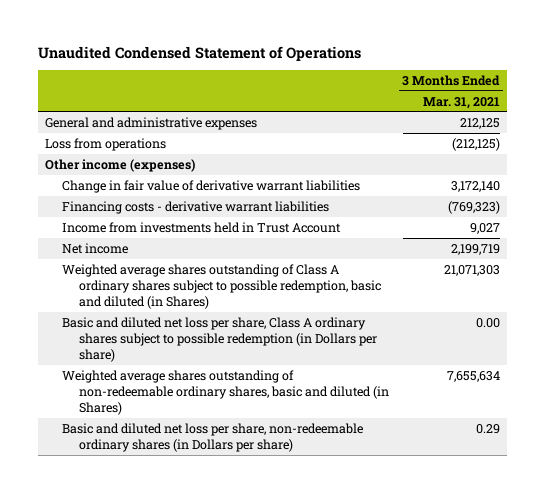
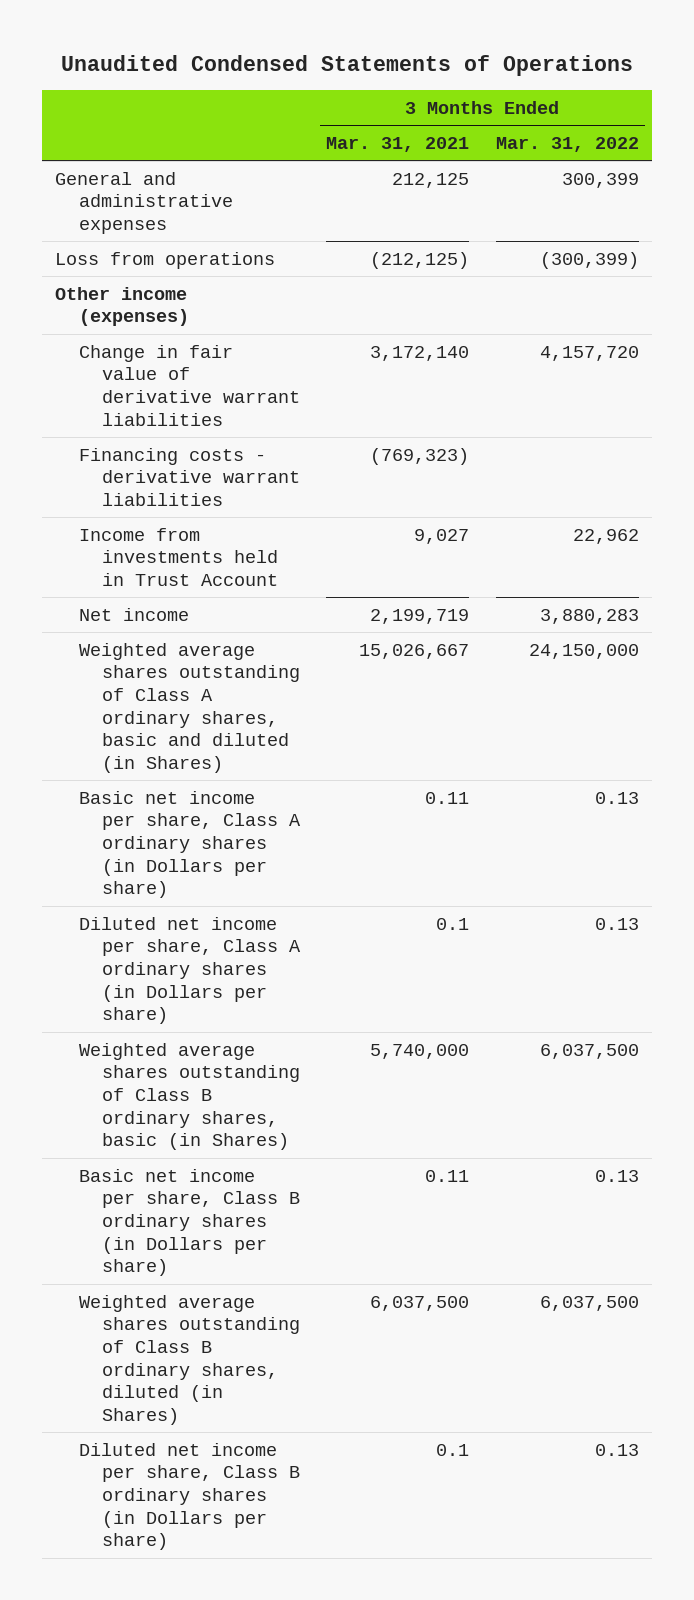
- Unaudited Condensed Statement of Operations
+ Unaudited Condensed Statements of Operations
- | 3 Months Ended Mar. 31, 2021
+ | 3 Months Ended Mar. 31, 2021 | 3 Months Ended Mar. 31, 2022
- Weighted average shares outstanding of Class A ordinary shares subject to possible redemption, basic and diluted (in Shares) | 21,071,303
- Basic and diluted net loss per share, Class A ordinary shares subject to possible redemption (in Dollars per share) | 0.00
- Weighted average shares outstanding of non-redeemable ordinary shares, basic and diluted (in Shares) | 7,655,634
- Basic and diluted net loss per share, non-redeemable ordinary shares (in Dollars per share) | 0.29
+ Weighted average shares outstanding of Class A ordinary shares, basic and diluted (in Shares) | 15,026,667 | 24,150,000
+ Basic net income per share, Class A ordinary shares (in Dollars per share) | 0.11 | 0.13
+ Diluted net income per share, Class A ordinary shares (in Dollars per share) | 0.1 | 0.13
+ Weighted average shares outstanding of Class B ordinary shares, basic (in Shares) | 5,740,000 | 6,037,500
+ Basic net income per share, Class B ordinary shares (in Dollars per share) | 0.11 | 0.13
+ Weighted average shares outstanding of Class B ordinary shares, diluted (in Shares) | 6,037,500 | 6,037,500
+ Diluted net income per share, Class B ordinary shares (in Dollars per share) | 0.1 | 0.13

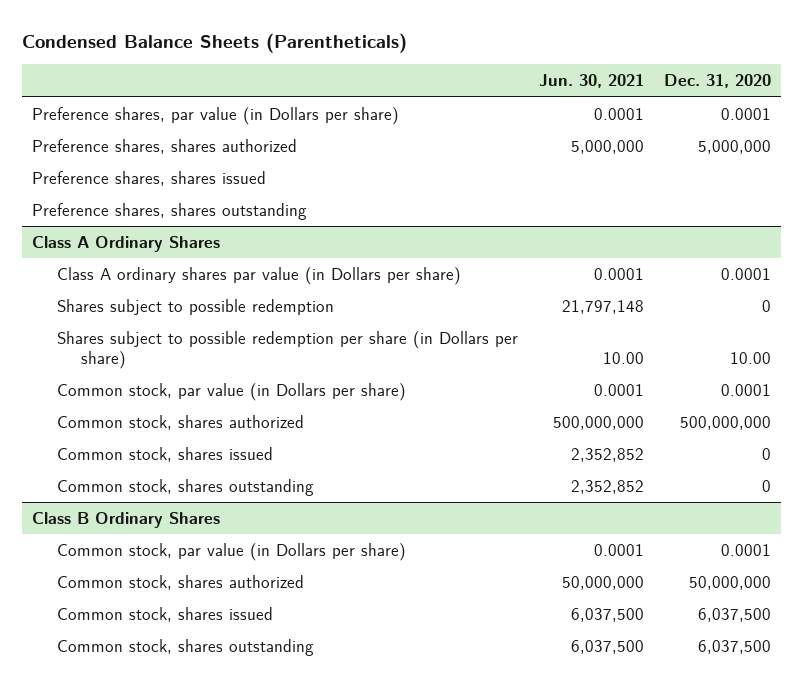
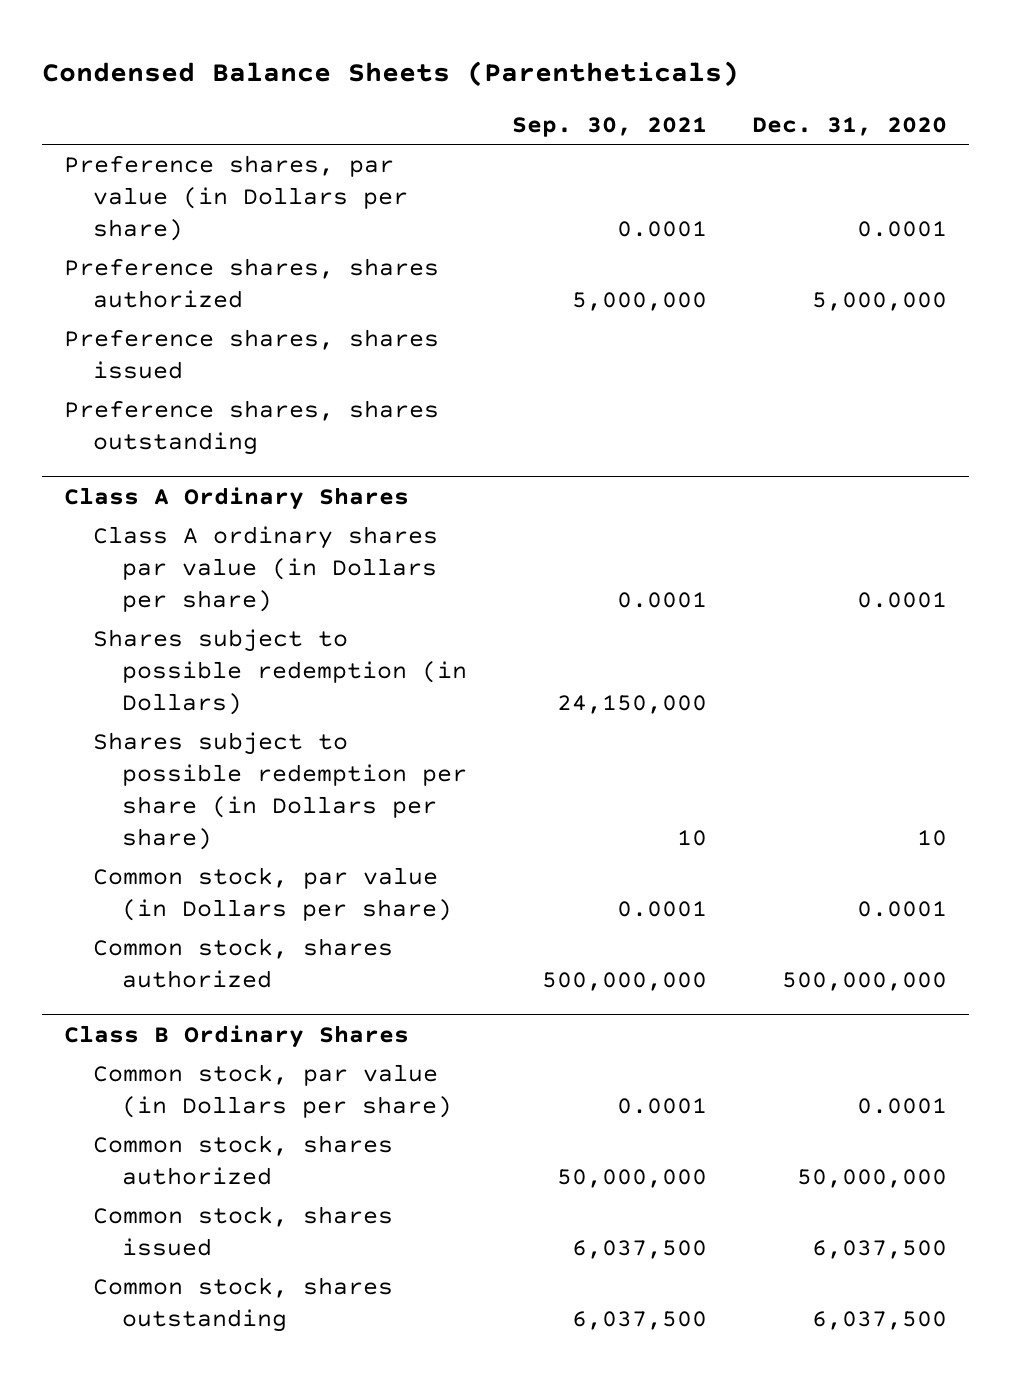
- | Jun. 30, 2021 | Dec. 31, 2020
+ | Sep. 30, 2021 | Dec. 31, 2020
@ Class A Ordinary Shares
- Shares subject to possible redemption | 21,797,148 | 0
- Shares subject to possible redemption per share (in Dollars per share) | 10.00 | 10.00
+ Shares subject to possible redemption (in Dollars) | 24,150,000 |
+ Shares subject to possible redemption per share (in Dollars per share) | 10 | 10
- Common stock, shares issued | 2,352,852 | 0
- Common stock, shares outstanding | 2,352,852 | 0

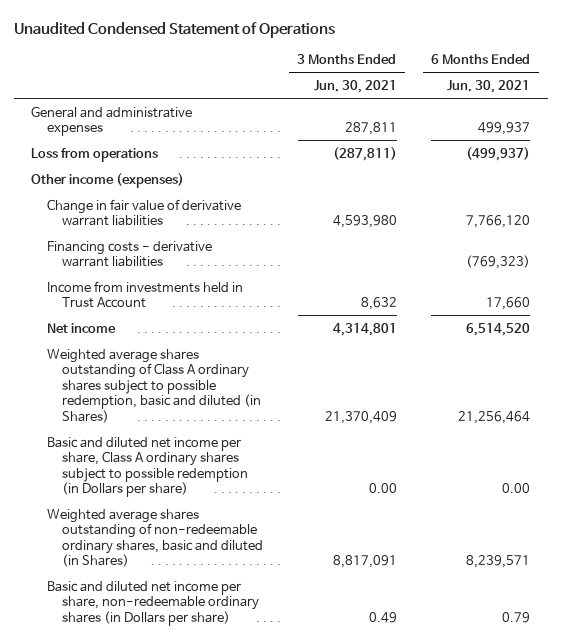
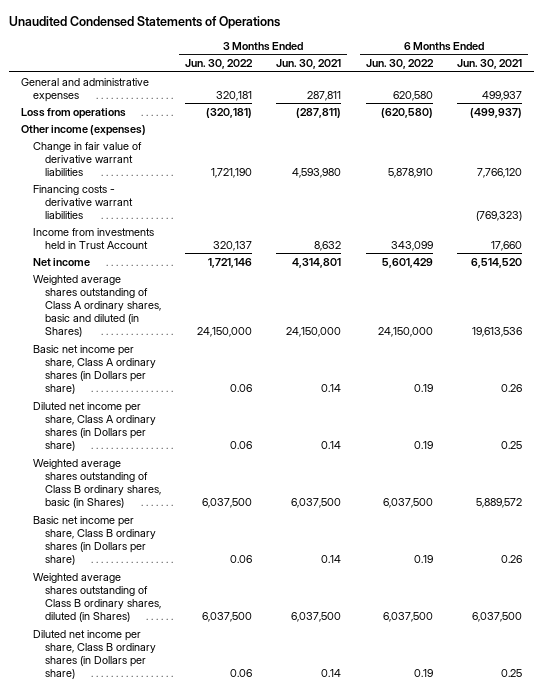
- Unaudited Condensed Statement of Operations
+ Unaudited Condensed Statements of Operations
- | 3 Months Ended Jun. 30, 2021 | 6 Months Ended Jun. 30, 2021
+ | 3 Months Ended Jun. 30, 2022 | 3 Months Ended Jun. 30, 2021 | 6 Months Ended Jun. 30, 2022 | 6 Months Ended Jun. 30, 2021
- Weighted average shares outstanding of Class A ordinary shares subject to possible redemption, basic and diluted (in Shares) | 21,370,409 | 21,256,464
- Basic and diluted net income per share, Class A ordinary shares subject to possible redemption (in Dollars per share) | 0.00 | 0.00
- Weighted average shares outstanding of non-redeemable ordinary shares, basic and diluted (in Shares) | 8,817,091 | 8,239,571
- Basic and diluted net income per share, non-redeemable ordinary shares (in Dollars per share) | 0.49 | 0.79
+ Weighted average shares outstanding of Class A ordinary shares, basic and diluted (in Shares) | 24,150,000 | 24,150,000 | 24,150,000 | 19,613,536
+ Basic net income per share, Class A ordinary shares (in Dollars per share) | 0.06 | 0.14 | 0.19 | 0.26
+ Diluted net income per share, Class A ordinary shares (in Dollars per share) | 0.06 | 0.14 | 0.19 | 0.25
+ Weighted average shares outstanding of Class B ordinary shares, basic (in Shares) | 6,037,500 | 6,037,500 | 6,037,500 | 5,889,572
+ Basic net income per share, Class B ordinary shares (in Dollars per share) | 0.06 | 0.14 | 0.19 | 0.26
+ Weighted average shares outstanding of Class B ordinary shares, diluted (in Shares) | 6,037,500 | 6,037,500 | 6,037,500 | 6,037,500
+ Diluted net income per share, Class B ordinary shares (in Dollars per share) | 0.06 | 0.14 | 0.19 | 0.25

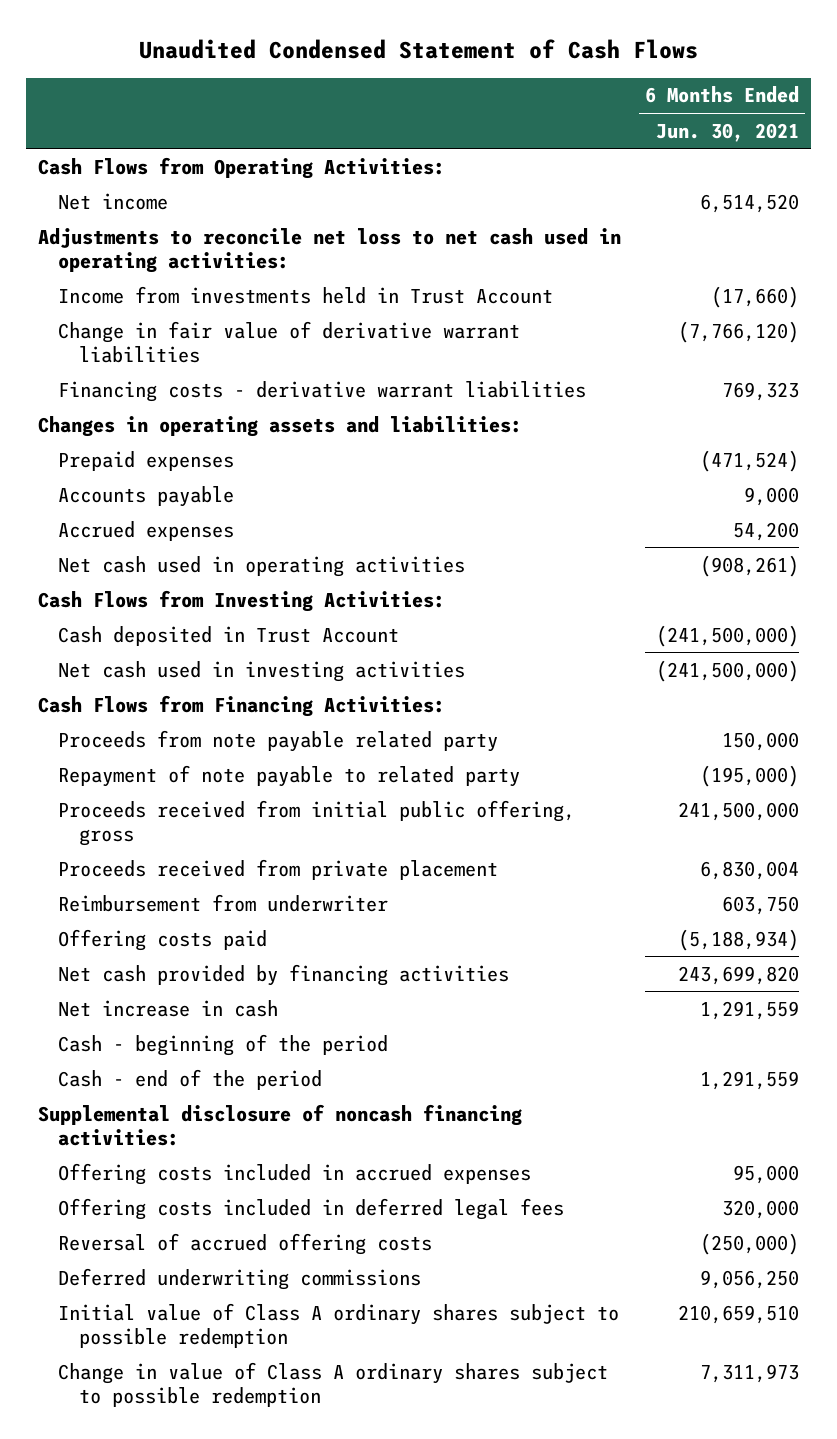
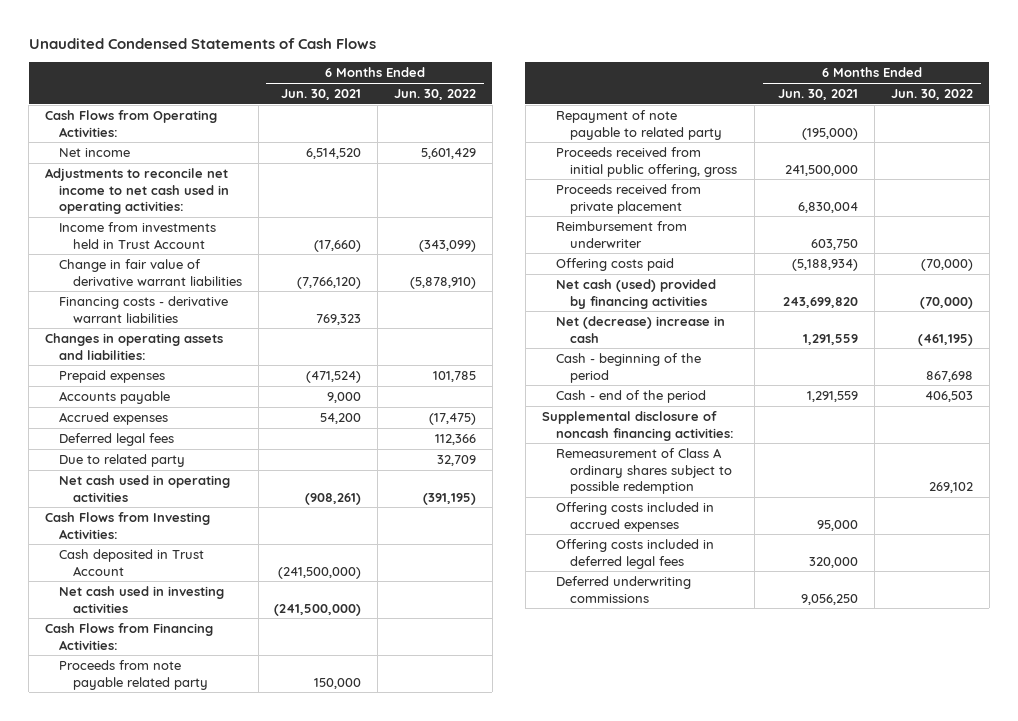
- Unaudited Condensed Statement of Cash Flows
+ Unaudited Condensed Statements of Cash Flows
- | 6 Months Ended Jun. 30, 2021
+ | 6 Months Ended Jun. 30, 2021 | 6 Months Ended Jun. 30, 2022
- Adjustments to reconcile net loss to net cash used in operating activities:
+ Adjustments to reconcile net income to net cash used in operating activities:
+ Deferred legal fees | | 112,366
+ Due to related party | | 32,709
- Net cash provided by financing activities | 243,699,820
- Net increase in cash | 1,291,559
+ Net cash (used) provided by financing activities | 243,699,820 | (70,000)
+ Net (decrease) increase in cash | 1,291,559 | (461,195)
+ Remeasurement of Class A ordinary shares subject to possible redemption | | 269,102
- Reversal of accrued offering costs | (250,000)
- Initial value of Class A ordinary shares subject to possible redemption | 210,659,510
- Change in value of Class A ordinary shares subject to possible redemption | 7,311,973

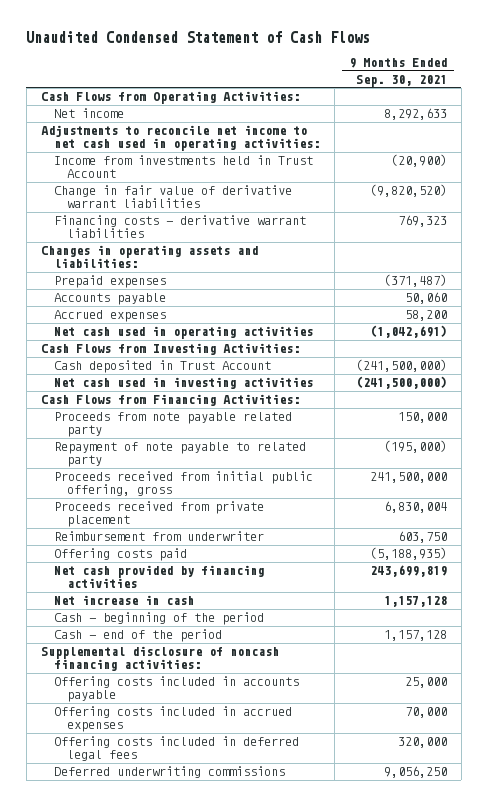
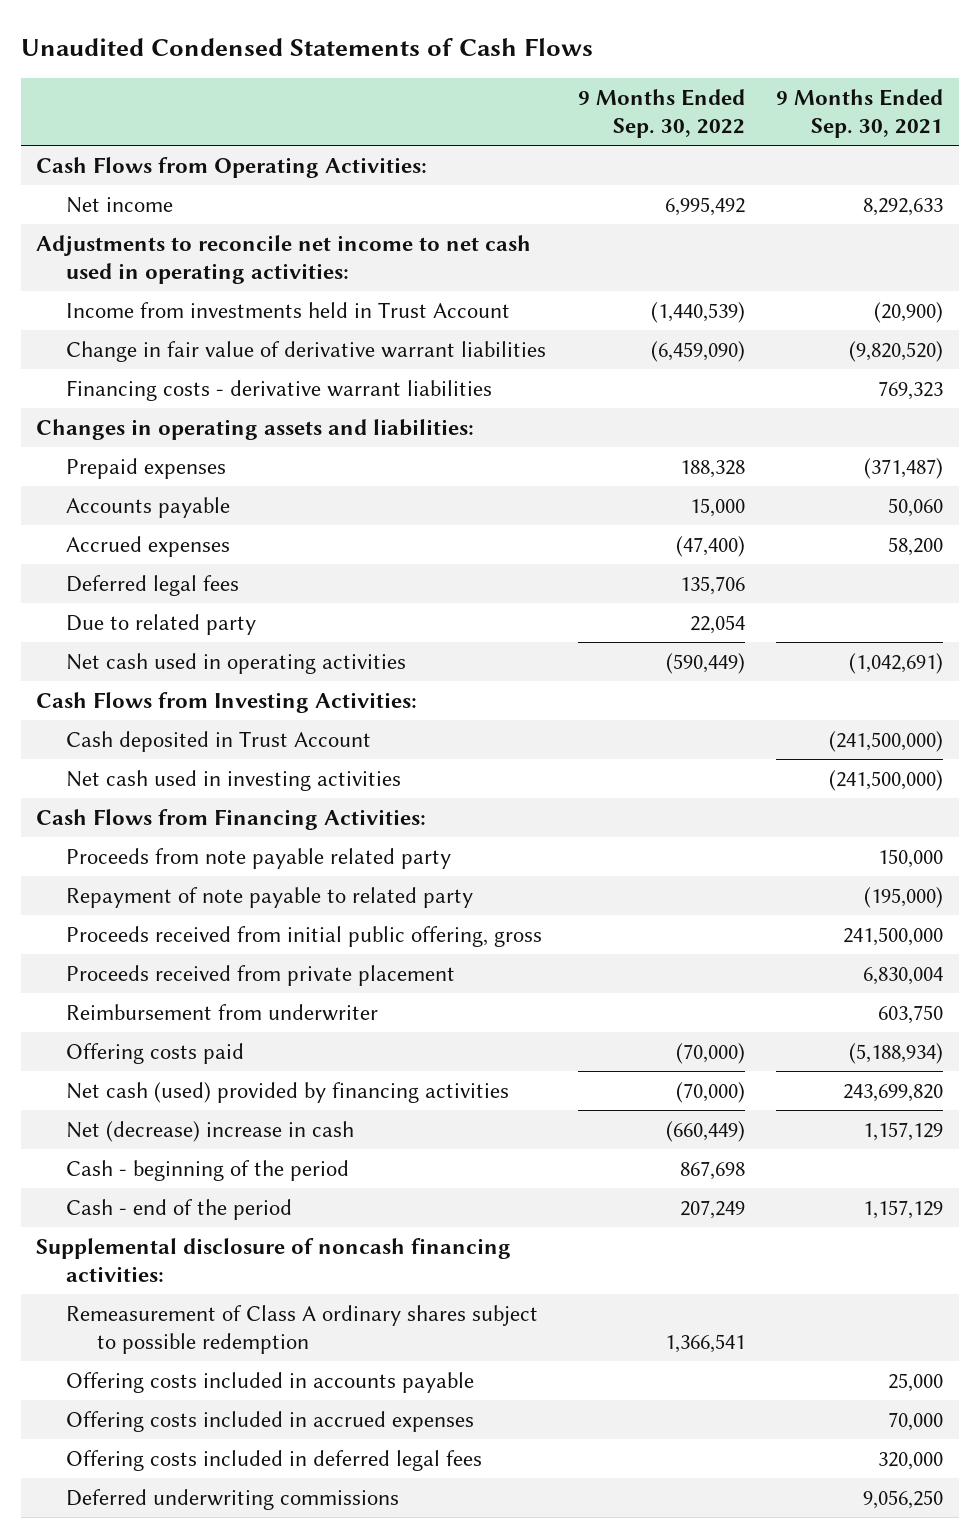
- Unaudited Condensed Statement of Cash Flows
+ Unaudited Condensed Statements of Cash Flows
- | 9 Months Ended Sep. 30, 2021
+ | 9 Months Ended Sep. 30, 2022 | 9 Months Ended Sep. 30, 2021
+ Deferred legal fees | 135,706 |
+ Due to related party | 22,054 |
- Offering costs paid | (5,188,935)
- Net cash provided by financing activities | 243,699,819
- Net increase in cash | 1,157,128
+ Offering costs paid | (70,000) | (5,188,934)
+ Net cash (used) provided by financing activities | (70,000) | 243,699,820
+ Net (decrease) increase in cash | (660,449) | 1,157,129
- Cash - end of the period | 1,157,128
+ Cash - end of the period | 207,249 | 1,157,129
+ Remeasurement of Class A ordinary shares subject to possible redemption | 1,366,541 |

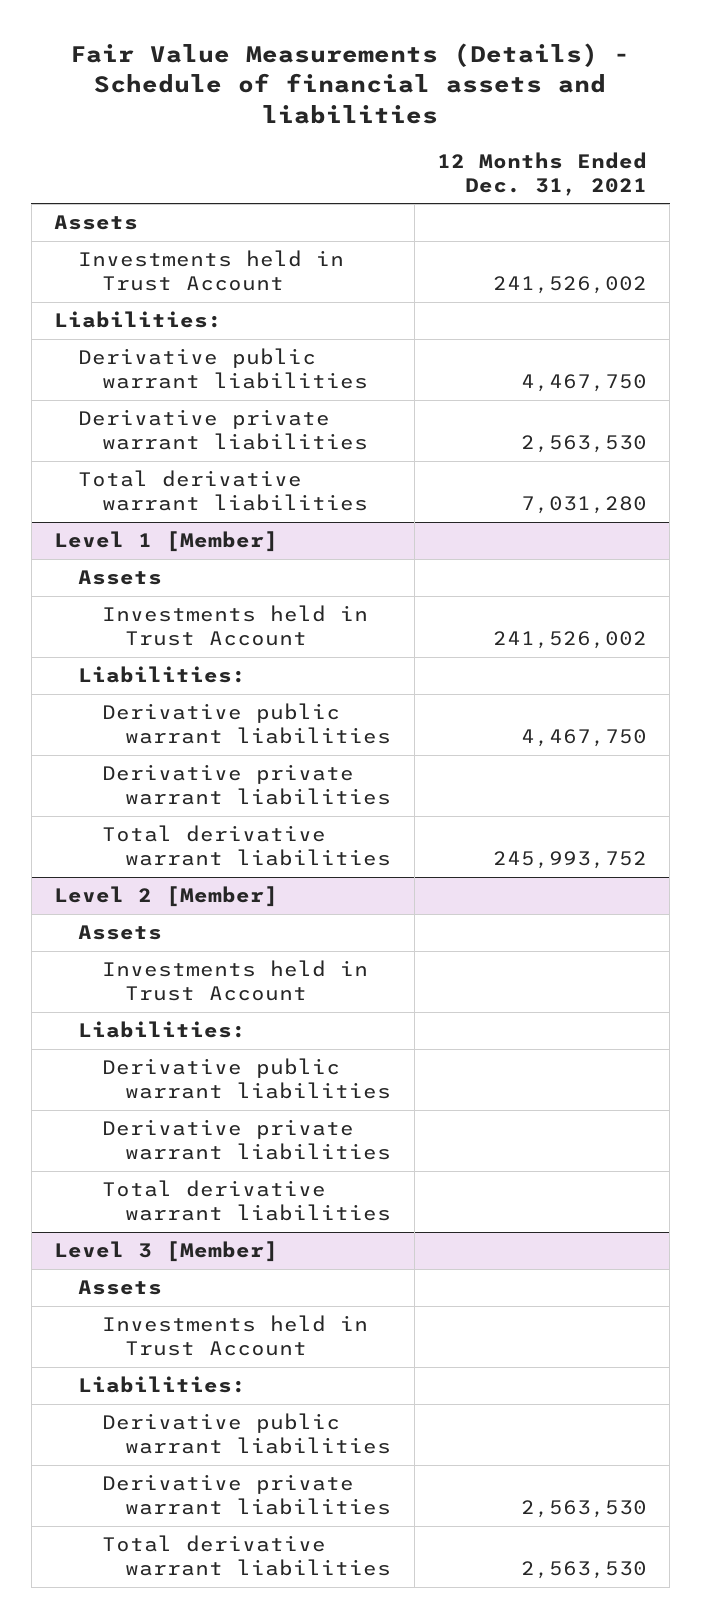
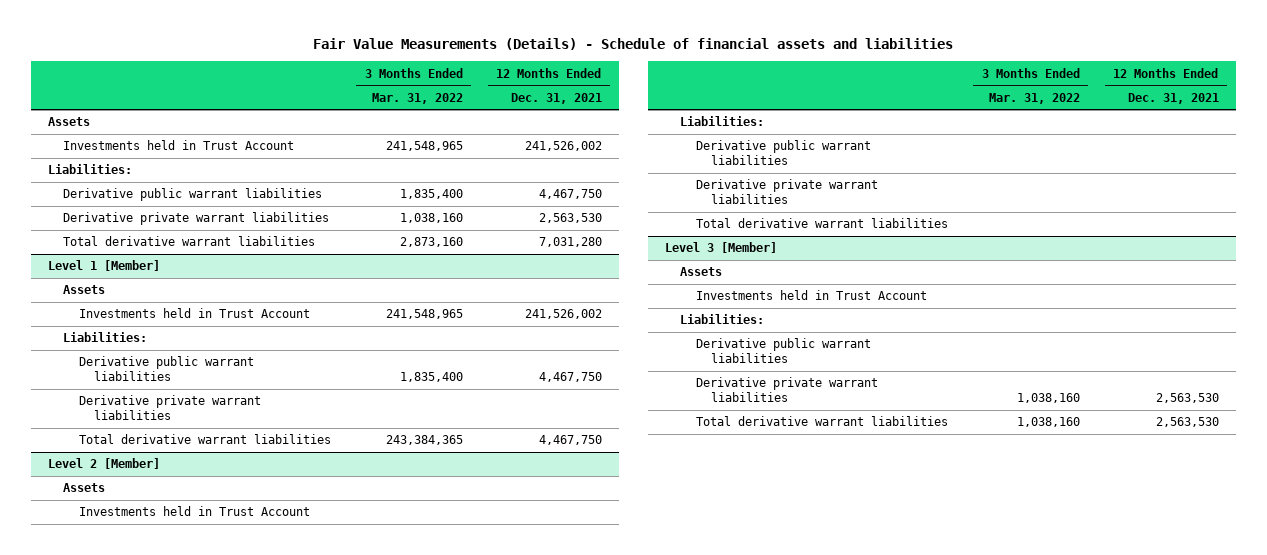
- | 12 Months Ended Dec. 31, 2021
+ | 3 Months Ended Mar. 31, 2022 | 12 Months Ended Dec. 31, 2021
@ Level 1 [Member]
- Total derivative warrant liabilities | 245,993,752
+ Total derivative warrant liabilities | 243,384,365 | 4,467,750

